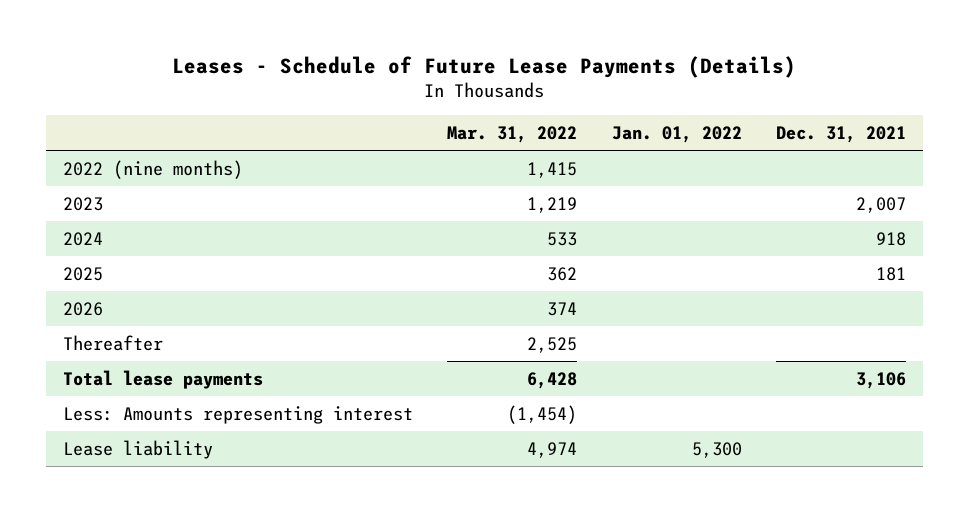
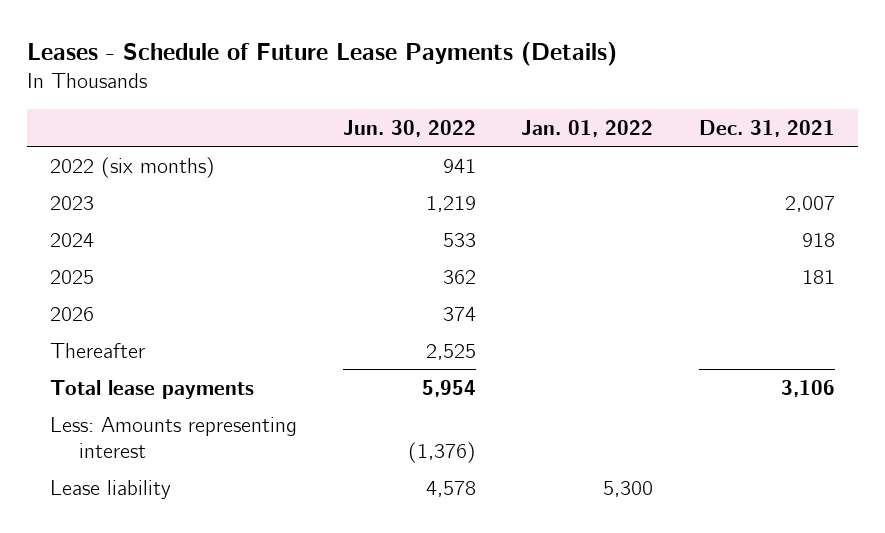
- | Mar. 31, 2022 | Jan. 01, 2022 | Dec. 31, 2021
+ | Jun. 30, 2022 | Jan. 01, 2022 | Dec. 31, 2021
- 2022 (nine months) | 1,415 | |
+ 2022 (six months) | 941 | |

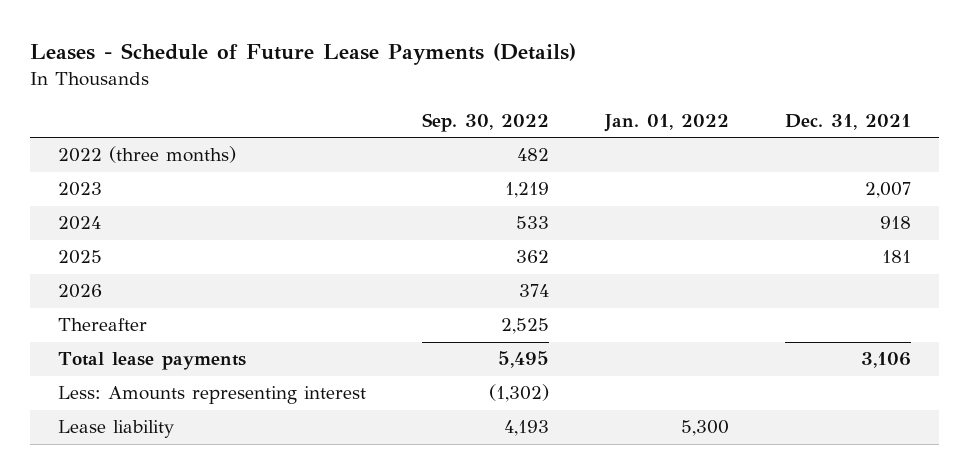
- | Jun. 30, 2022 | Jan. 01, 2022 | Dec. 31, 2021
+ | Sep. 30, 2022 | Jan. 01, 2022 | Dec. 31, 2021
- 2022 (six months) | 941 | |
+ 2022 (three months) | 482 | |

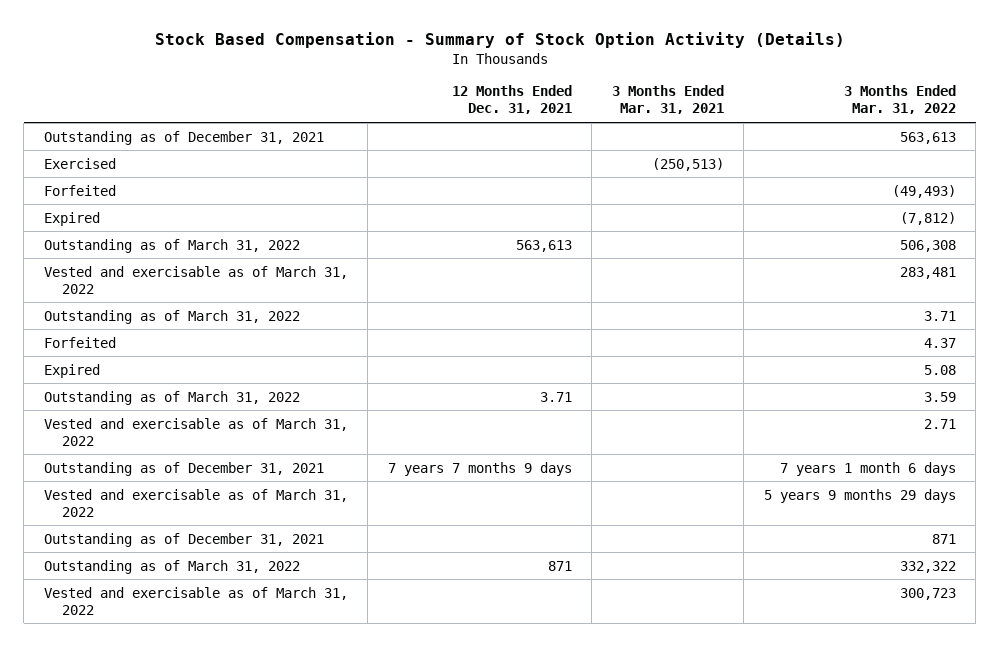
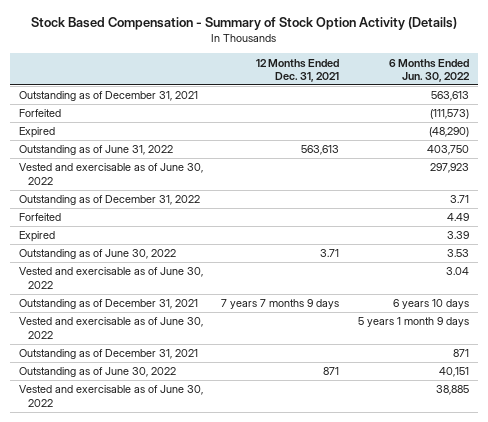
- | 12 Months Ended Dec. 31, 2021 | 3 Months Ended Mar. 31, 2021 | 3 Months Ended Mar. 31, 2022
+ | 12 Months Ended Dec. 31, 2021 | 6 Months Ended Jun. 30, 2022
- Exercised | | (250,513) |
- Outstanding as of March 31, 2022 | 563,613 | | 506,308
- Vested and exercisable as of March 31, 2022 | | | 283,481
- Outstanding as of March 31, 2022 | | | 3.71
+ Outstanding as of June 31, 2022 | 563,613 | 403,750
+ Vested and exercisable as of June 30, 2022 | | 297,923
+ Outstanding as of December 31, 2022 | | 3.71
- Outstanding as of March 31, 2022 | 3.71 | | 3.59
- Vested and exercisable as of March 31, 2022 | | | 2.71
+ Outstanding as of June 30, 2022 | 3.71 | 3.53
+ Vested and exercisable as of June 30, 2022 | | 3.04
- Vested and exercisable as of March 31, 2022 | | | 5 years 9 months 29 days
+ Vested and exercisable as of June 30, 2022 | | 5 years 1 month 9 days
- Outstanding as of March 31, 2022 | 871 | | 332,322
- Vested and exercisable as of March 31, 2022 | | | 300,723
+ Outstanding as of June 30, 2022 | 871 | 40,151
+ Vested and exercisable as of June 30, 2022 | | 38,885

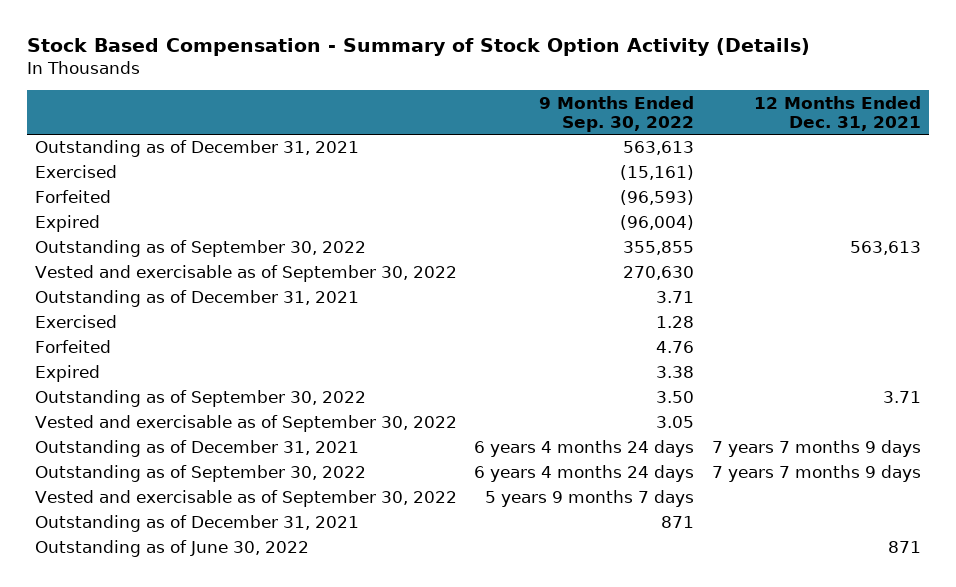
- | 12 Months Ended Dec. 31, 2021 | 6 Months Ended Jun. 30, 2022
+ | 9 Months Ended Sep. 30, 2022 | 12 Months Ended Dec. 31, 2021
+ Exercised | (15,161) |
- Outstanding as of June 31, 2022 | 563,613 | 403,750
- Vested and exercisable as of June 30, 2022 | | 297,923
- Outstanding as of December 31, 2022 | | 3.71
+ Outstanding as of September 30, 2022 | 355,855 | 563,613
+ Vested and exercisable as of September 30, 2022 | 270,630 |
+ Outstanding as of December 31, 2021 | 3.71 |
+ Exercised | 1.28 |
- Outstanding as of June 30, 2022 | 3.71 | 3.53
- Vested and exercisable as of June 30, 2022 | | 3.04
+ Outstanding as of September 30, 2022 | 3.50 | 3.71
+ Vested and exercisable as of September 30, 2022 | 3.05 |
- Vested and exercisable as of June 30, 2022 | | 5 years 1 month 9 days
+ Outstanding as of September 30, 2022 | 6 years 4 months 24 days | 7 years 7 months 9 days
+ Vested and exercisable as of September 30, 2022 | 5 years 9 months 7 days |
- Vested and exercisable as of June 30, 2022 | | 38,885

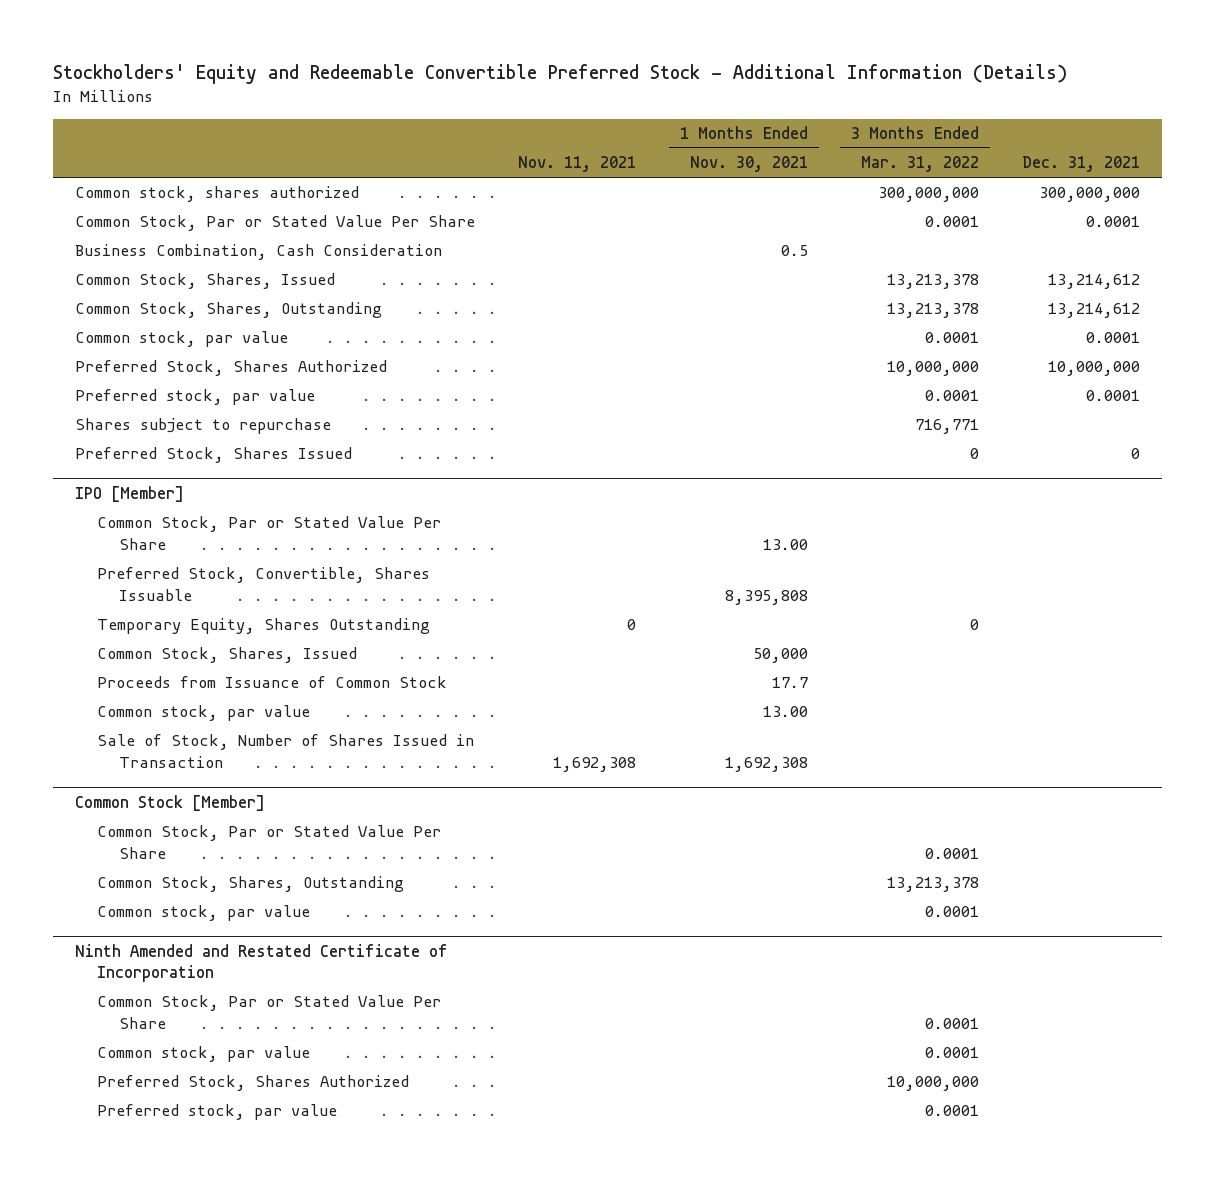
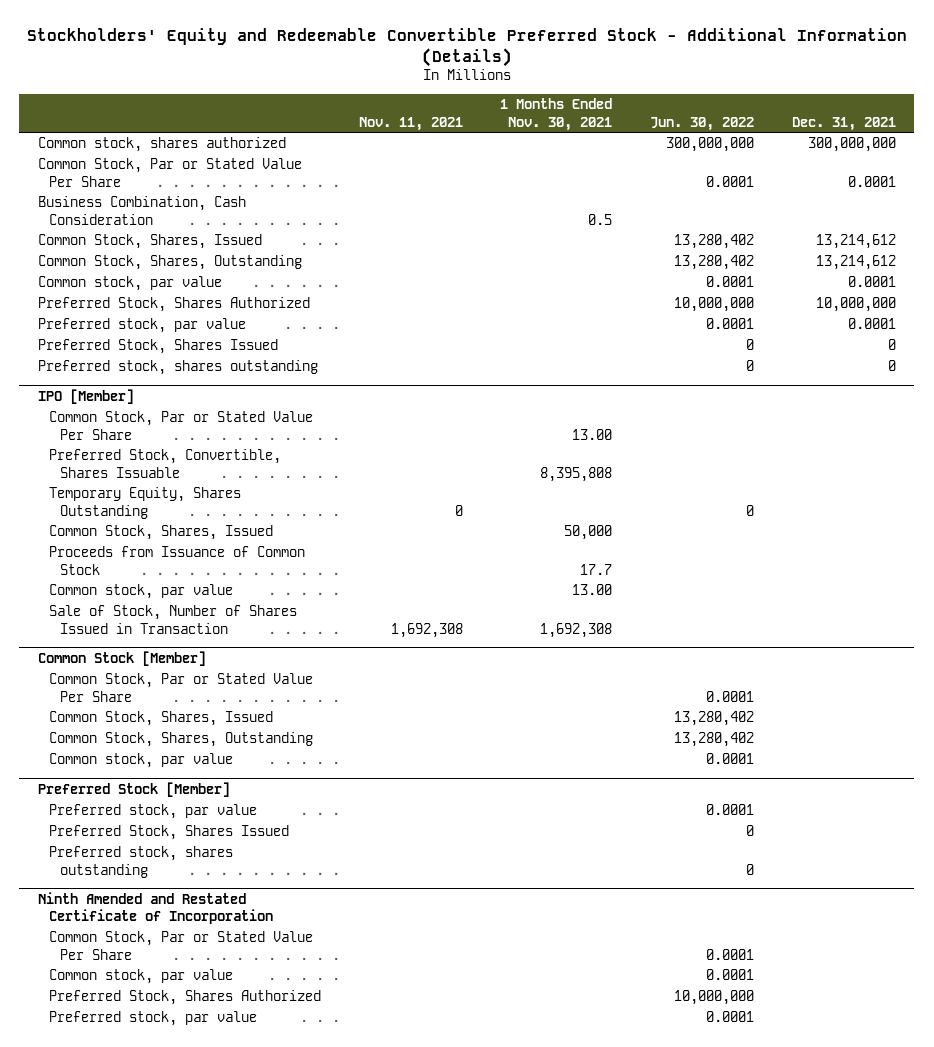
- | Nov. 11, 2021 | 1 Months Ended Nov. 30, 2021 | 3 Months Ended Mar. 31, 2022 | Dec. 31, 2021
+ | Nov. 11, 2021 | 1 Months Ended Nov. 30, 2021 | Jun. 30, 2022 | Dec. 31, 2021
- Shares subject to repurchase | | | 716,771 |
+ Preferred stock, shares outstanding | | | 0 | 0
@ Common Stock [Member]
+ Common Stock, Shares, Issued | | | 13,280,402 |
+ Preferred Stock [Member]
+ Preferred stock, par value | | | 0.0001 |
+ Preferred Stock, Shares Issued | | | 0 |
+ Preferred stock, shares outstanding | | | 0 |

